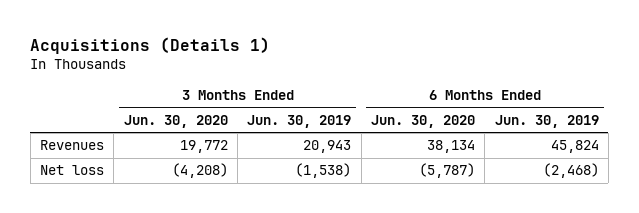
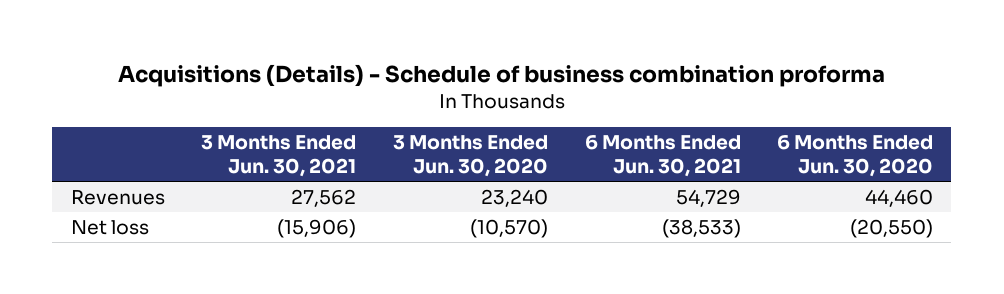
- Acquisitions (Details 1)
+ Acquisitions (Details) - Schedule of business combination proforma
- | 3 Months Ended Jun. 30, 2020 | 3 Months Ended Jun. 30, 2019 | 6 Months Ended Jun. 30, 2020 | 6 Months Ended Jun. 30, 2019
+ | 3 Months Ended Jun. 30, 2021 | 3 Months Ended Jun. 30, 2020 | 6 Months Ended Jun. 30, 2021 | 6 Months Ended Jun. 30, 2020
- Revenues | 19,772 | 20,943 | 38,134 | 45,824
- Net loss | (4,208) | (1,538) | (5,787) | (2,468)
+ Revenues | 27,562 | 23,240 | 54,729 | 44,460
+ Net loss | (15,906) | (10,570) | (38,533) | (20,550)

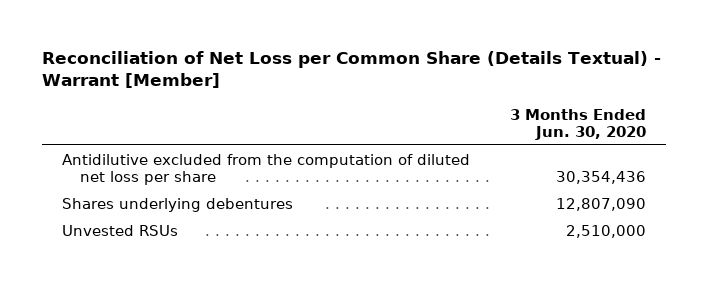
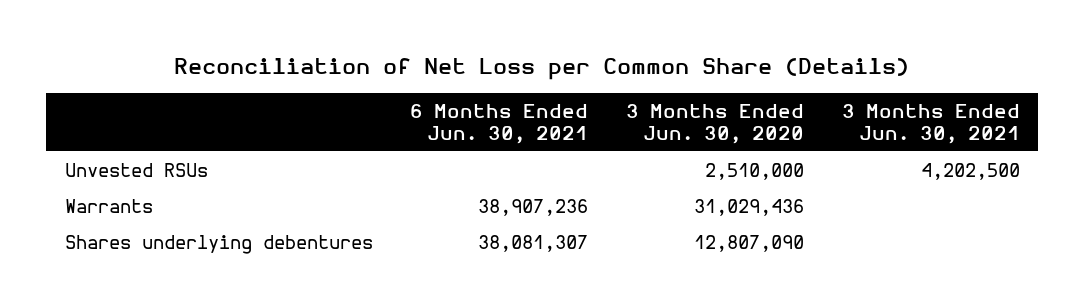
- Reconciliation of Net Loss per Common Share (Details Textual) - Warrant [Member]
+ Reconciliation of Net Loss per Common Share (Details)
- | 3 Months Ended Jun. 30, 2020
+ | 6 Months Ended Jun. 30, 2021 | 3 Months Ended Jun. 30, 2020 | 3 Months Ended Jun. 30, 2021
- Antidilutive excluded from the computation of diluted net loss per share | 30,354,436
+ Warrants | 38,907,236 | 31,029,436 |
moved down: Shares underlying debentures | 38,081,307 | 12,807,090 |

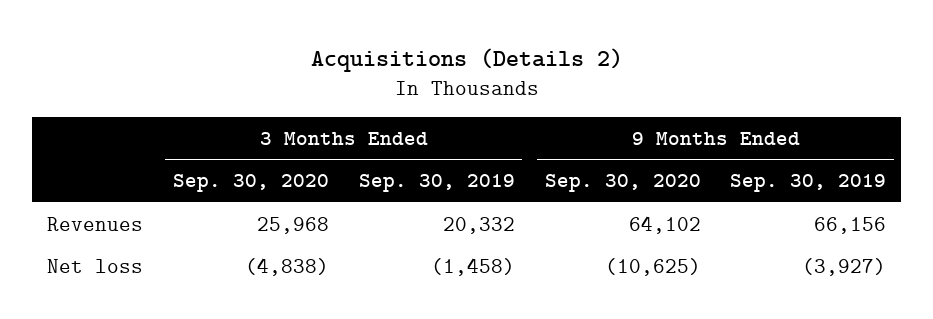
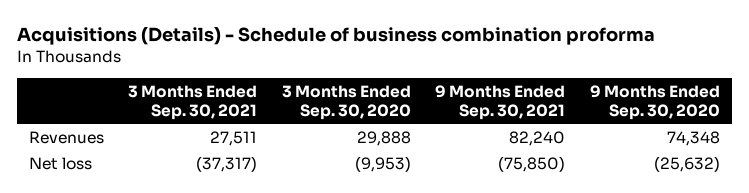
- Acquisitions (Details 2)
+ Acquisitions (Details) - Schedule of business combination proforma
- | 3 Months Ended Sep. 30, 2020 | 3 Months Ended Sep. 30, 2019 | 9 Months Ended Sep. 30, 2020 | 9 Months Ended Sep. 30, 2019
+ | 3 Months Ended Sep. 30, 2021 | 3 Months Ended Sep. 30, 2020 | 9 Months Ended Sep. 30, 2021 | 9 Months Ended Sep. 30, 2020
- Revenues | 25,968 | 20,332 | 64,102 | 66,156
- Net loss | (4,838) | (1,458) | (10,625) | (3,927)
+ Revenues | 27,511 | 29,888 | 82,240 | 74,348
+ Net loss | (37,317) | (9,953) | (75,850) | (25,632)

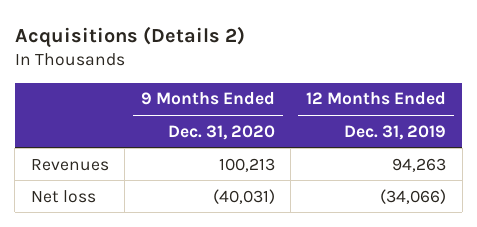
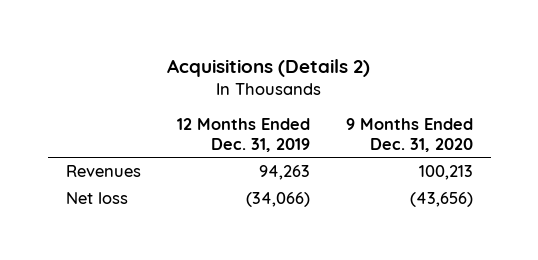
- | 9 Months Ended Dec. 31, 2020 | 12 Months Ended Dec. 31, 2019
+ | 12 Months Ended Dec. 31, 2019 | 9 Months Ended Dec. 31, 2020
- Net loss | (40,031) | (34,066)
+ Net loss | (34,066) | (43,656)

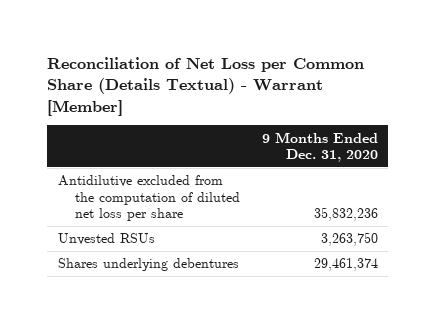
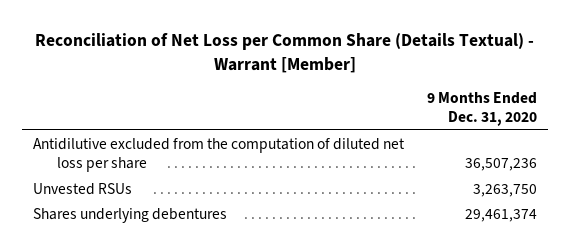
- Antidilutive excluded from the computation of diluted net loss per share | 35,832,236
+ Antidilutive excluded from the computation of diluted net loss per share | 36,507,236

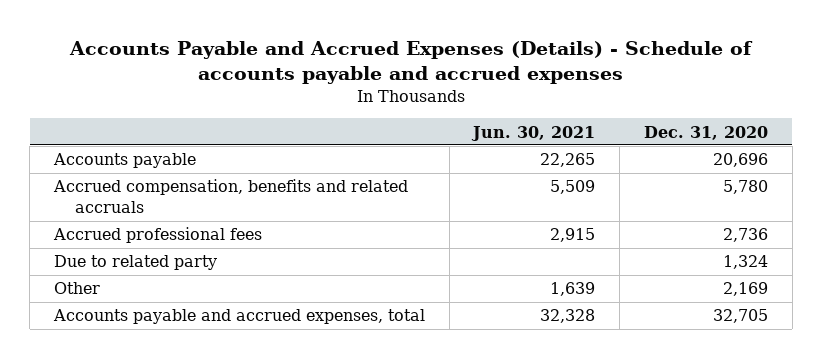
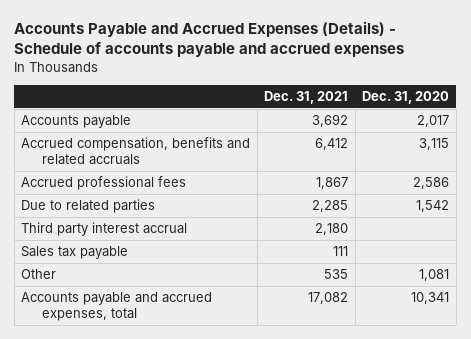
- | Jun. 30, 2021 | Dec. 31, 2020
+ | Dec. 31, 2021 | Dec. 31, 2020
- Accounts payable | 22,265 | 20,696
- Accrued compensation, benefits and related accruals | 5,509 | 5,780
- Accrued professional fees | 2,915 | 2,736
- Due to related party | | 1,324
- Other | 1,639 | 2,169
- Accounts payable and accrued expenses, total | 32,328 | 32,705
+ Accounts payable | 3,692 | 2,017
+ Accrued compensation, benefits and related accruals | 6,412 | 3,115
+ Accrued professional fees | 1,867 | 2,586
+ Due to related parties | 2,285 | 1,542
+ Third party interest accrual | 2,180 |
+ Sales tax payable | 111 |
+ Other | 535 | 1,081
+ Accounts payable and accrued expenses, total | 17,082 | 10,341

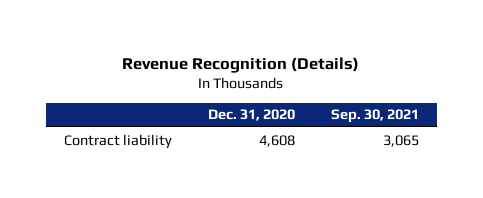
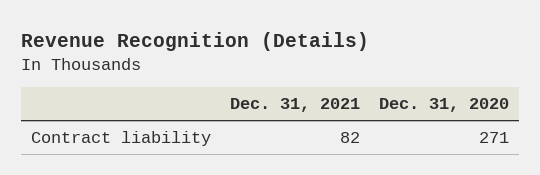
- | Dec. 31, 2020 | Sep. 30, 2021
+ | Dec. 31, 2021 | Dec. 31, 2020
- Contract liability | 4,608 | 3,065
+ Contract liability | 82 | 271

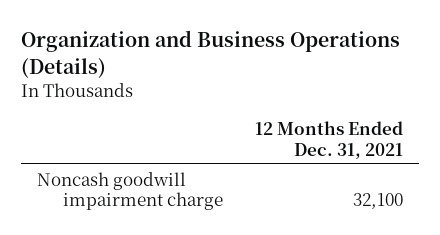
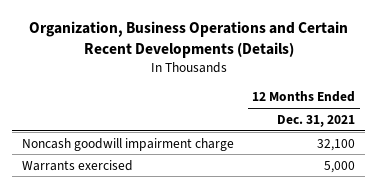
- Organization and Business Operations (Details)
+ Organization, Business Operations and Certain Recent Developments (Details)
+ Warrants exercised | 5,000

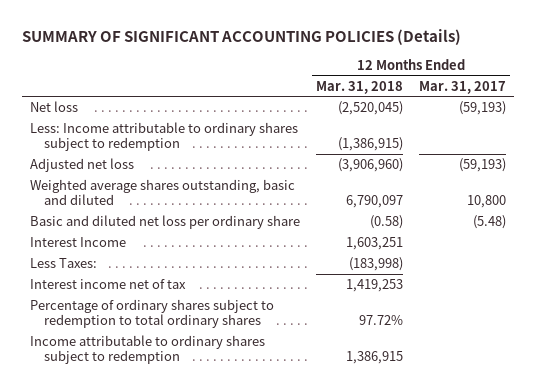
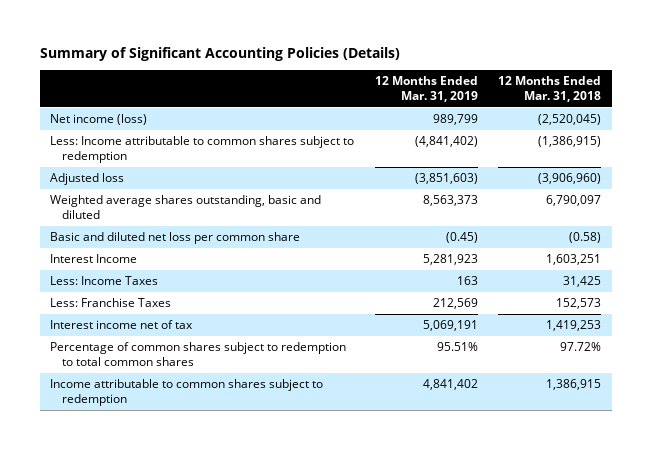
- SUMMARY OF SIGNIFICANT ACCOUNTING POLICIES (Details)
+ Summary of Significant Accounting Policies (Details)
- | 12 Months Ended Mar. 31, 2018 | 12 Months Ended Mar. 31, 2017
+ | 12 Months Ended Mar. 31, 2019 | 12 Months Ended Mar. 31, 2018
- Net loss | (2,520,045) | (59,193)
- Less: Income attributable to ordinary shares subject to redemption | (1,386,915) |
- Adjusted net loss | (3,906,960) | (59,193)
+ Net income (loss) | 989,799 | (2,520,045)
+ Less: Income attributable to common shares subject to redemption | (4,841,402) | (1,386,915)
+ Adjusted loss | (3,851,603) | (3,906,960)
- Basic and diluted net loss per ordinary share | (0.58) | (5.48)
+ Basic and diluted net loss per common share | (0.45) | (0.58)
- Less Taxes: | (183,998) |
+ Less: Income Taxes | 163 | 31,425
+ Less: Franchise Taxes | 212,569 | 152,573
- Percentage of ordinary shares subject to redemption to total ordinary shares | 97.72% |
- Income attributable to ordinary shares subject to redemption | 1,386,915 |
+ Percentage of common shares subject to redemption to total common shares | 95.51% | 97.72%
+ Income attributable to common shares subject to redemption | 4,841,402 | 1,386,915

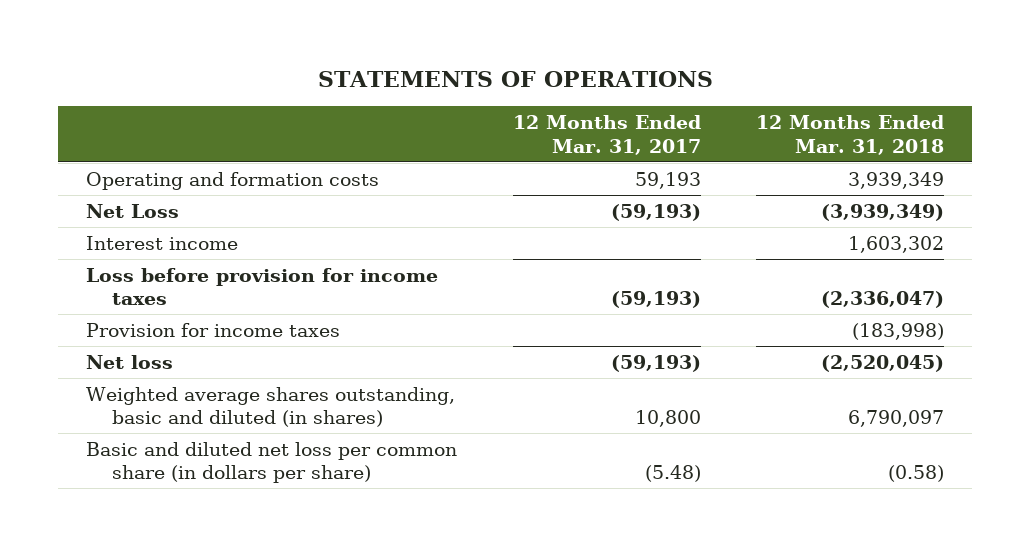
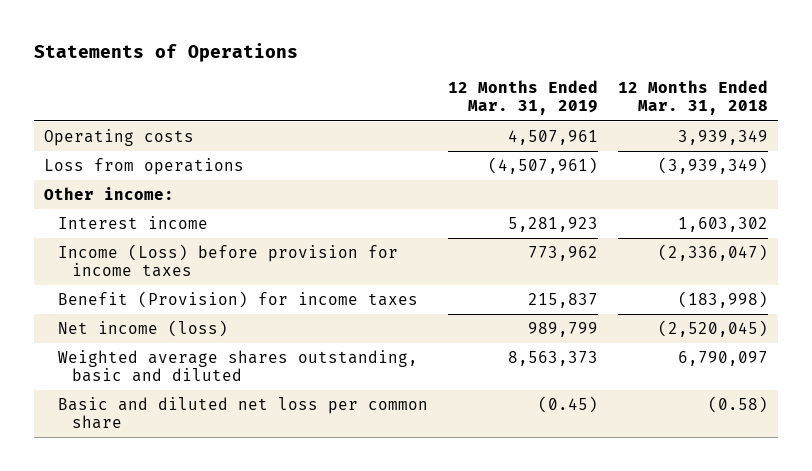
- STATEMENTS OF OPERATIONS
+ Statements of Operations
- | 12 Months Ended Mar. 31, 2017 | 12 Months Ended Mar. 31, 2018
+ | 12 Months Ended Mar. 31, 2019 | 12 Months Ended Mar. 31, 2018
- Operating and formation costs | 59,193 | 3,939,349
- Net Loss | (59,193) | (3,939,349)
+ Operating costs | 4,507,961 | 3,939,349
+ Loss from operations | (4,507,961) | (3,939,349)
+ Other income:
- Loss before provision for income taxes | (59,193) | (2,336,047)
- Provision for income taxes | | (183,998)
- Net loss | (59,193) | (2,520,045)
- Weighted average shares outstanding, basic and diluted (in shares) | 10,800 | 6,790,097
- Basic and diluted net loss per common share (in dollars per share) | (5.48) | (0.58)
+ Income (Loss) before provision for income taxes | 773,962 | (2,336,047)
+ Benefit (Provision) for income taxes | 215,837 | (183,998)
+ Net income (loss) | 989,799 | (2,520,045)
+ Weighted average shares outstanding, basic and diluted | 8,563,373 | 6,790,097
+ Basic and diluted net loss per common share | (0.45) | (0.58)

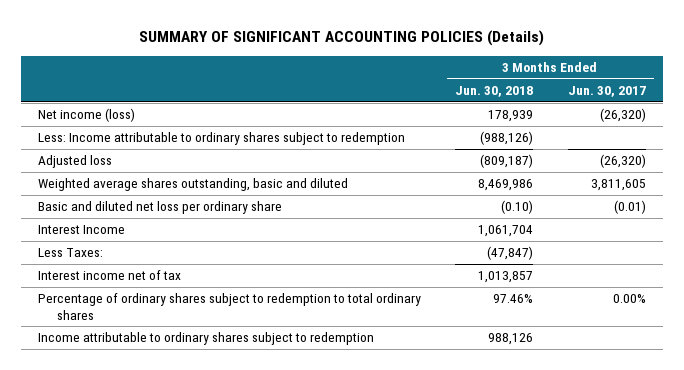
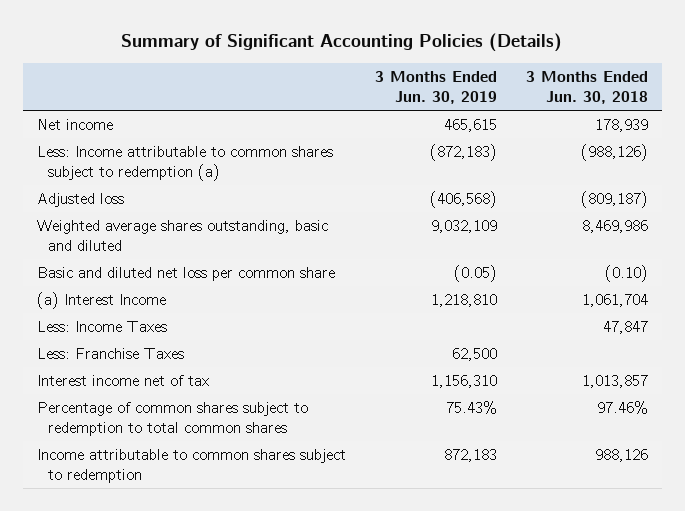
- SUMMARY OF SIGNIFICANT ACCOUNTING POLICIES (Details)
+ Summary of Significant Accounting Policies (Details)
- | 3 Months Ended Jun. 30, 2018 | 3 Months Ended Jun. 30, 2017
+ | 3 Months Ended Jun. 30, 2019 | 3 Months Ended Jun. 30, 2018
- Net income (loss) | 178,939 | (26,320)
- Less: Income attributable to ordinary shares subject to redemption | (988,126) |
+ Net income | 465,615 | 178,939
+ Less: Income attributable to common shares subject to redemption (a) | (872,183) | (988,126)
- Basic and diluted net loss per ordinary share | (0.10) | (0.01)
- Interest Income | 1,061,704 |
- Less Taxes: | (47,847) |
+ Basic and diluted net loss per common share | (0.05) | (0.10)
+ (a) Interest Income | 1,218,810 | 1,061,704
+ Less: Income Taxes | | 47,847
+ Less: Franchise Taxes | 62,500 |
- Percentage of ordinary shares subject to redemption to total ordinary shares | 97.46% | 0.00%
- Income attributable to ordinary shares subject to redemption | 988,126 |
+ Percentage of common shares subject to redemption to total common shares | 75.43% | 97.46%
+ Income attributable to common shares subject to redemption | 872,183 | 988,126

